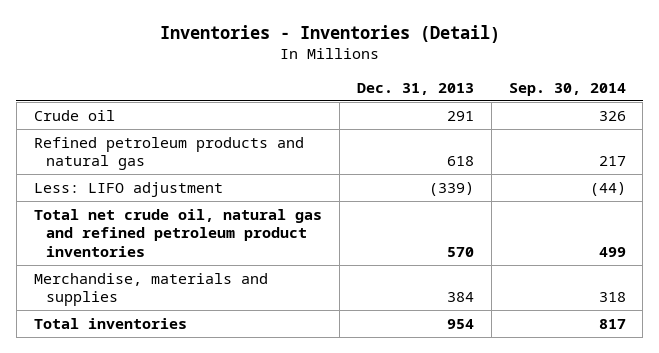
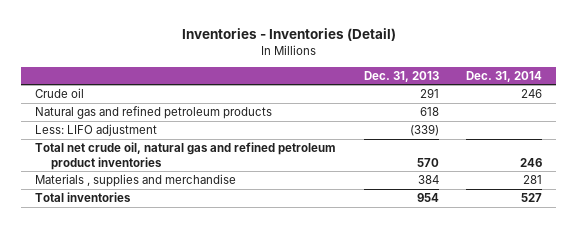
- | Dec. 31, 2013 | Sep. 30, 2014
+ | Dec. 31, 2013 | Dec. 31, 2014
- Refined petroleum products and natural gas | 618 | 217
+ Natural gas and refined petroleum products | 618 |
- Merchandise, materials and supplies | 384 | 318
+ Materials , supplies and merchandise | 384 | 281

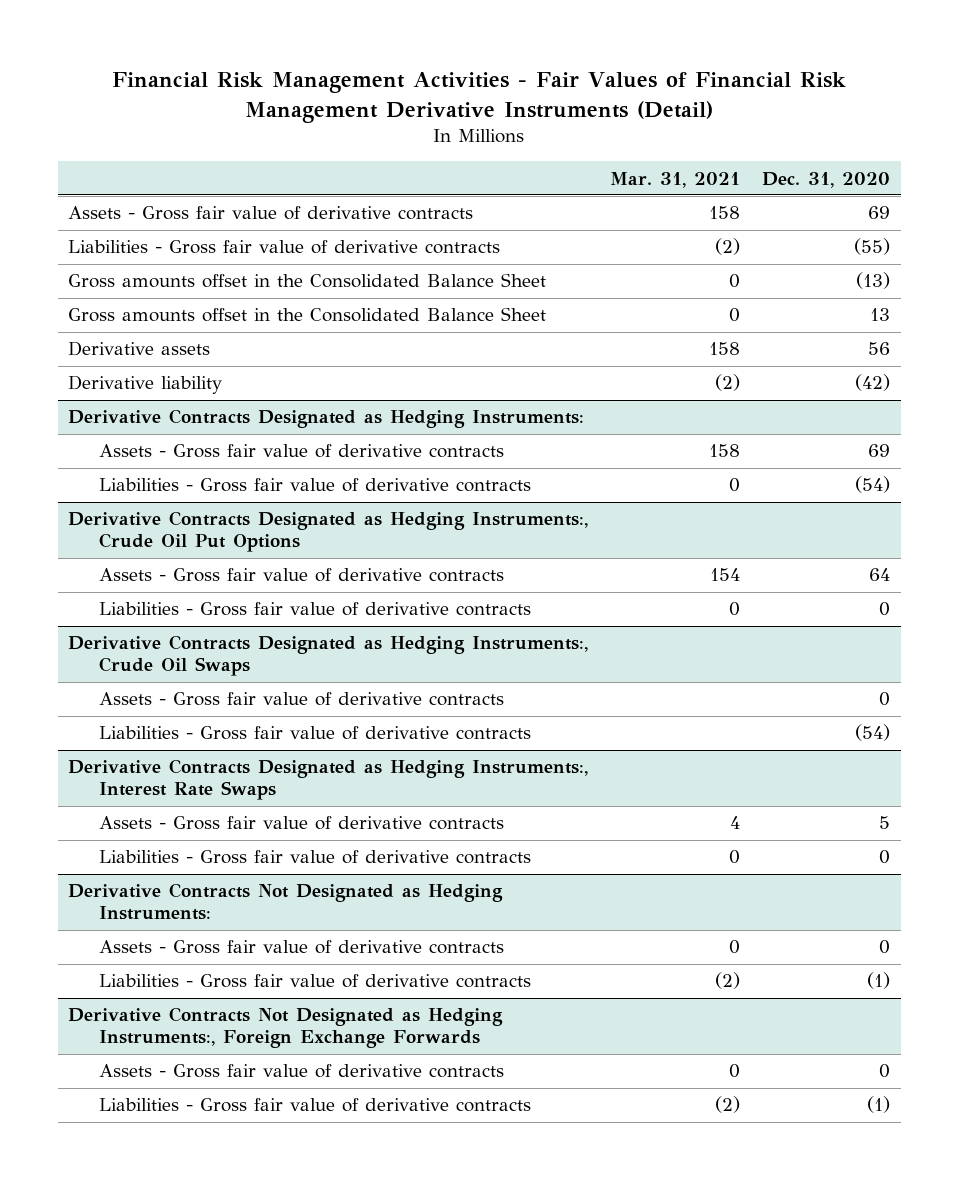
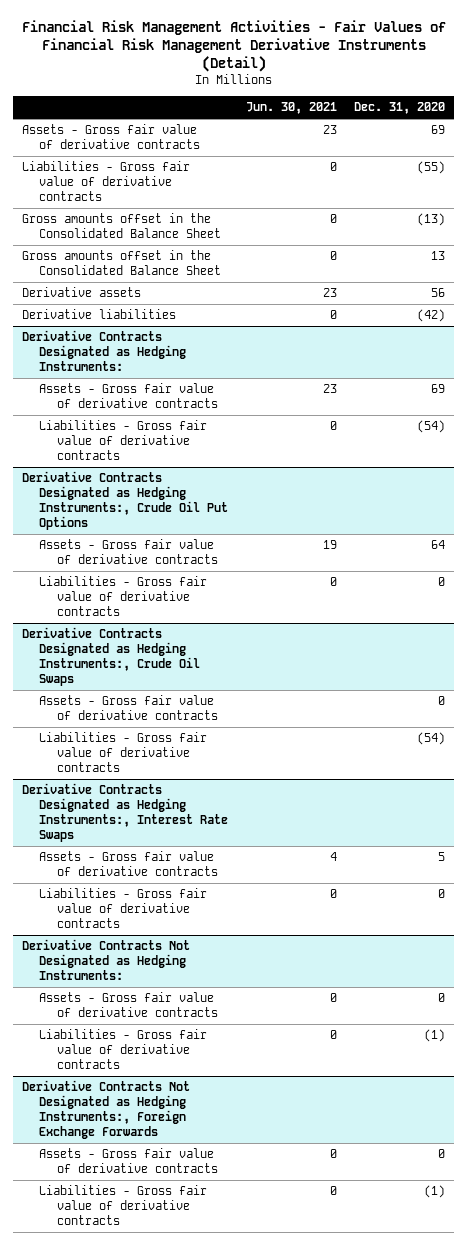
- | Mar. 31, 2021 | Dec. 31, 2020
+ | Jun. 30, 2021 | Dec. 31, 2020
- Derivative liability | (2) | (42)
+ Derivative liabilities | 0 | (42)

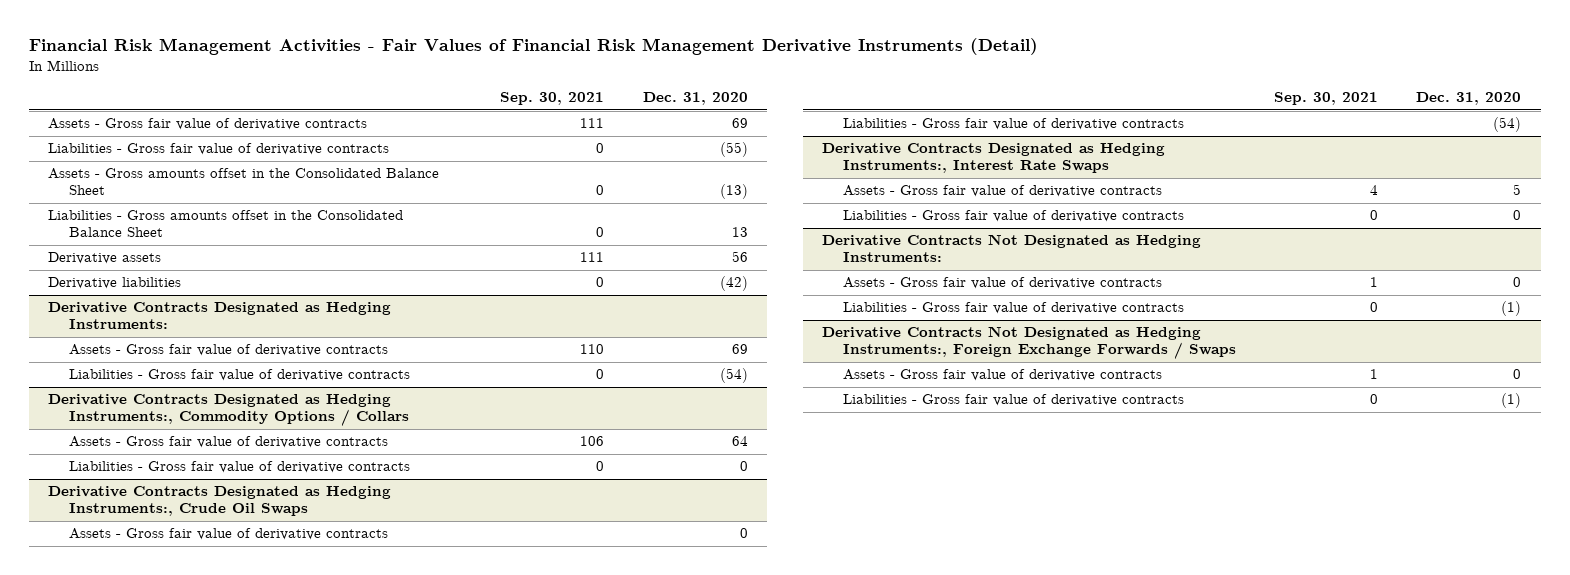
- | Jun. 30, 2021 | Dec. 31, 2020
+ | Sep. 30, 2021 | Dec. 31, 2020
- Gross amounts offset in the Consolidated Balance Sheet | 0 | (13)
- Gross amounts offset in the Consolidated Balance Sheet | 0 | 13
+ Assets - Gross amounts offset in the Consolidated Balance Sheet | 0 | (13)
+ Liabilities - Gross amounts offset in the Consolidated Balance Sheet | 0 | 13
- Derivative Contracts Designated as Hedging Instruments:, Crude Oil Put Options
+ Derivative Contracts Designated as Hedging Instruments:, Commodity Options / Collars
- Derivative Contracts Not Designated as Hedging Instruments:, Foreign Exchange Forwards
+ Derivative Contracts Not Designated as Hedging Instruments:, Foreign Exchange Forwards / Swaps

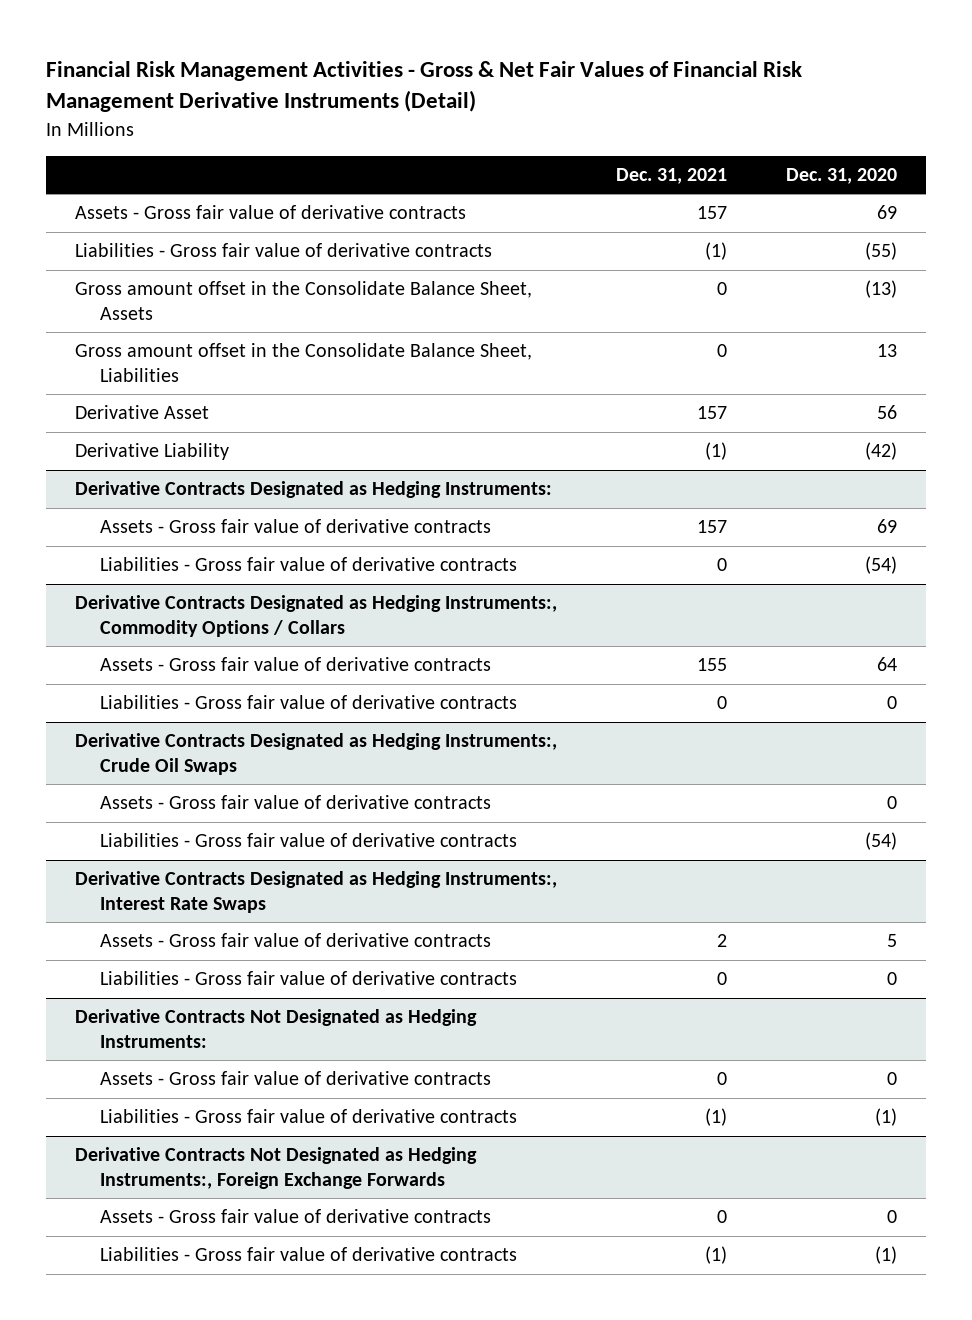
- Financial Risk Management Activities - Fair Values of Financial Risk Management Derivative Instruments (Detail)
+ Financial Risk Management Activities - Gross & Net Fair Values of Financial Risk Management Derivative Instruments (Detail)
- | Sep. 30, 2021 | Dec. 31, 2020
+ | Dec. 31, 2021 | Dec. 31, 2020
- Assets - Gross amounts offset in the Consolidated Balance Sheet | 0 | (13)
- Liabilities - Gross amounts offset in the Consolidated Balance Sheet | 0 | 13
- Derivative assets | 111 | 56
- Derivative liabilities | 0 | (42)
+ Gross amount offset in the Consolidate Balance Sheet, Assets | 0 | (13)
+ Gross amount offset in the Consolidate Balance Sheet, Liabilities | 0 | 13
+ Derivative Asset | 157 | 56
+ Derivative Liability | (1) | (42)
- Derivative Contracts Not Designated as Hedging Instruments:, Foreign Exchange Forwards / Swaps
+ Derivative Contracts Not Designated as Hedging Instruments:, Foreign Exchange Forwards

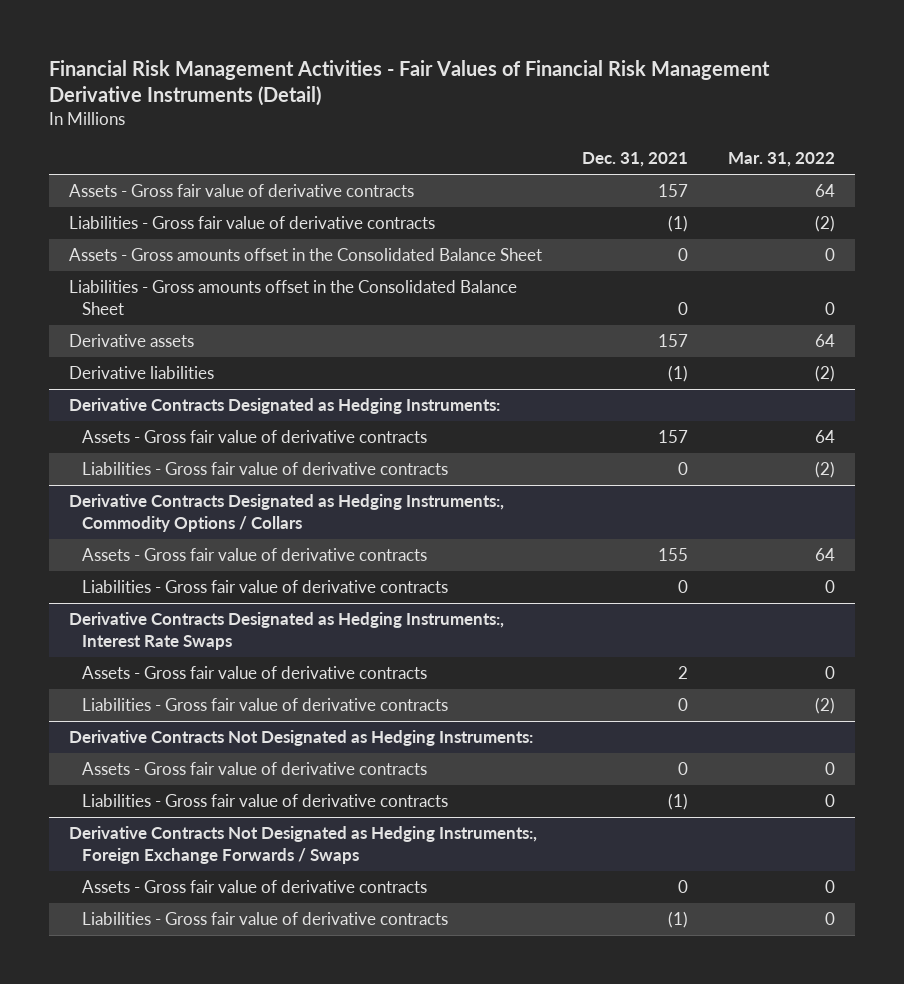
- Financial Risk Management Activities - Gross & Net Fair Values of Financial Risk Management Derivative Instruments (Detail)
+ Financial Risk Management Activities - Fair Values of Financial Risk Management Derivative Instruments (Detail)
- | Dec. 31, 2021 | Dec. 31, 2020
+ | Dec. 31, 2021 | Mar. 31, 2022
- Gross amount offset in the Consolidate Balance Sheet, Assets | 0 | (13)
- Gross amount offset in the Consolidate Balance Sheet, Liabilities | 0 | 13
- Derivative Asset | 157 | 56
- Derivative Liability | (1) | (42)
+ Assets - Gross amounts offset in the Consolidated Balance Sheet | 0 | 0
+ Liabilities - Gross amounts offset in the Consolidated Balance Sheet | 0 | 0
+ Derivative assets | 157 | 64
+ Derivative liabilities | (1) | (2)
- Derivative Contracts Designated as Hedging Instruments:, Crude Oil Swaps
- Assets - Gross fair value of derivative contracts | | 0
- Liabilities - Gross fair value of derivative contracts | | (54)
- Derivative Contracts Not Designated as Hedging Instruments:, Foreign Exchange Forwards
+ Derivative Contracts Not Designated as Hedging Instruments:, Foreign Exchange Forwards / Swaps

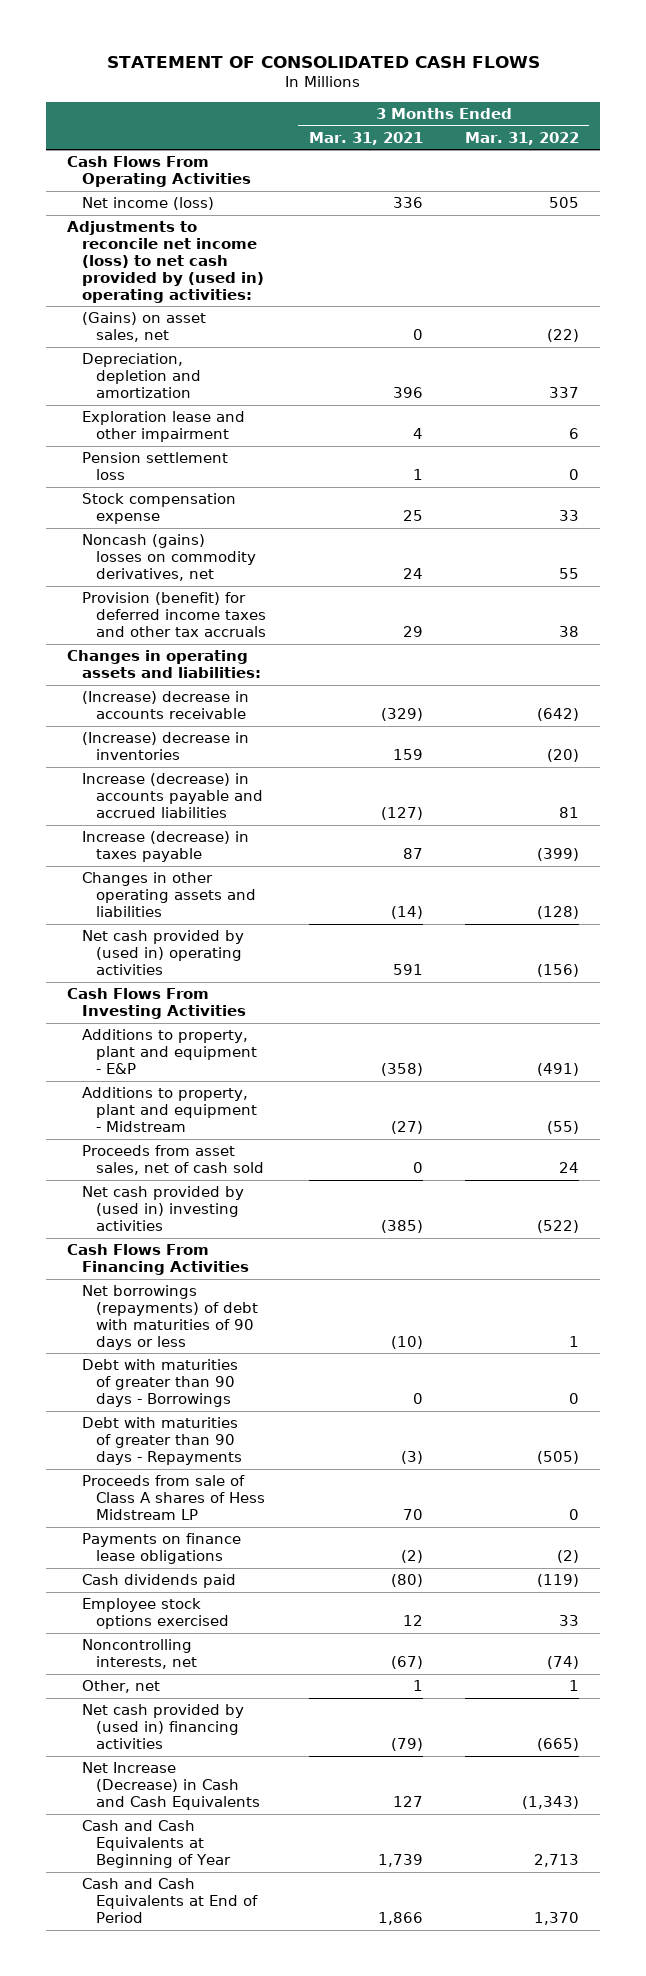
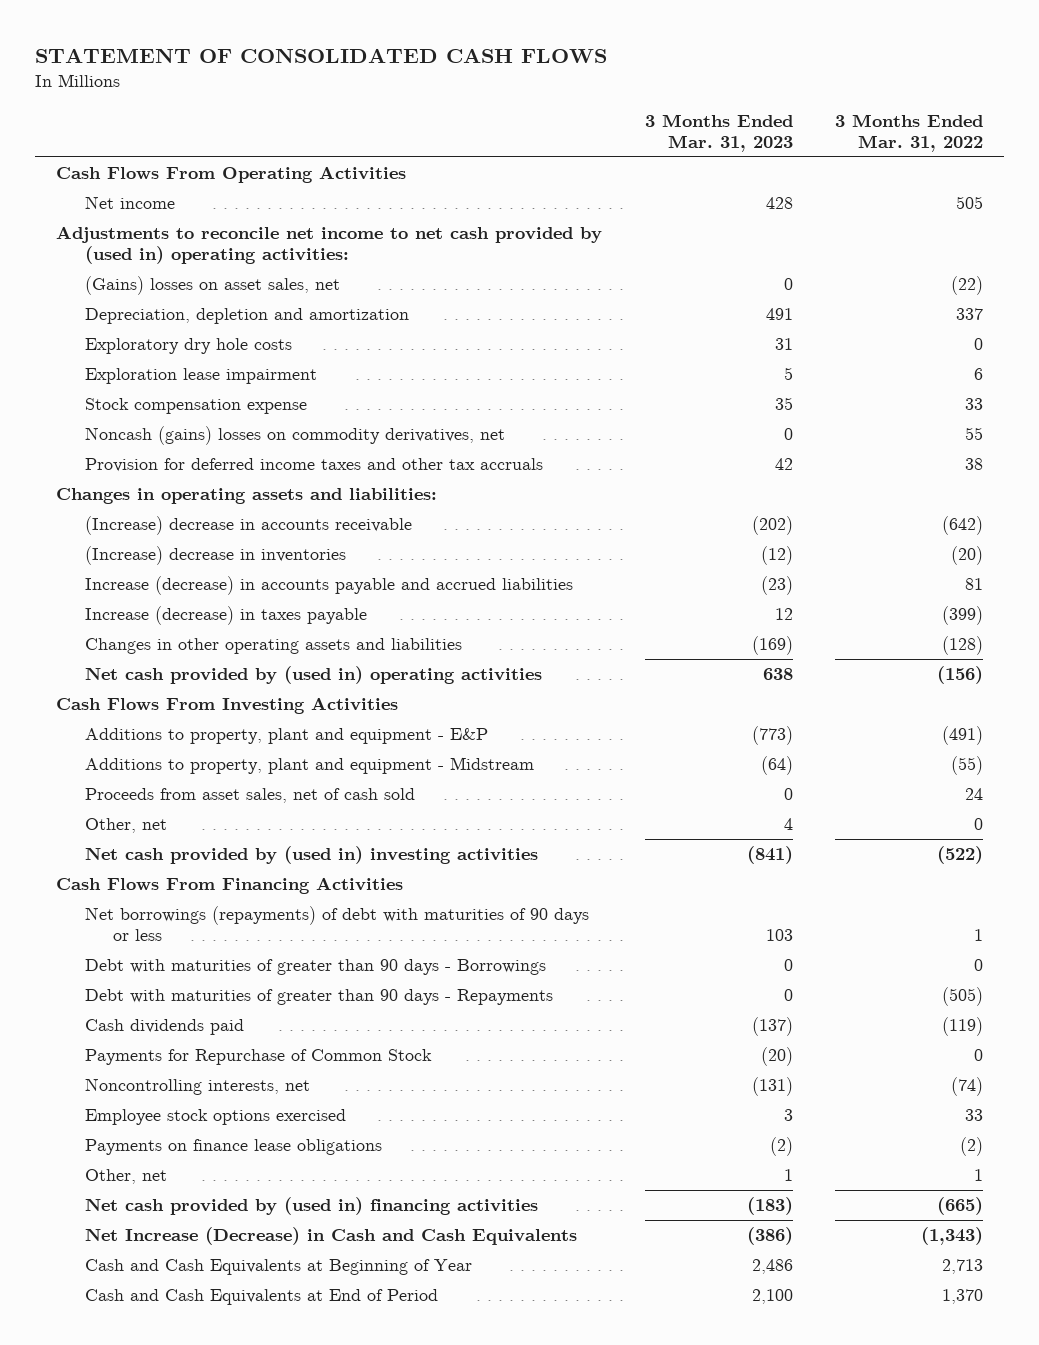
- | 3 Months Ended Mar. 31, 2021 | 3 Months Ended Mar. 31, 2022
+ | 3 Months Ended Mar. 31, 2023 | 3 Months Ended Mar. 31, 2022
- Net income (loss) | 336 | 505
- Adjustments to reconcile net income (loss) to net cash provided by (used in) operating activities:
- (Gains) on asset sales, net | 0 | (22)
+ Net income | 428 | 505
+ Adjustments to reconcile net income to net cash provided by (used in) operating activities:
+ (Gains) losses on asset sales, net | 0 | (22)
- Exploration lease and other impairment | 4 | 6
- Pension settlement loss | 1 | 0
+ Exploratory dry hole costs | 31 | 0
+ Exploration lease impairment | 5 | 6
- Provision (benefit) for deferred income taxes and other tax accruals | 29 | 38
+ Provision for deferred income taxes and other tax accruals | 42 | 38
+ Other, net | 4 | 0
- Proceeds from sale of Class A shares of Hess Midstream LP | 70 | 0
+ Payments for Repurchase of Common Stock | (20) | 0
moved down: Employee stock options exercised | 3 | 33
moved down: Payments on finance lease obligations | (2) | (2)

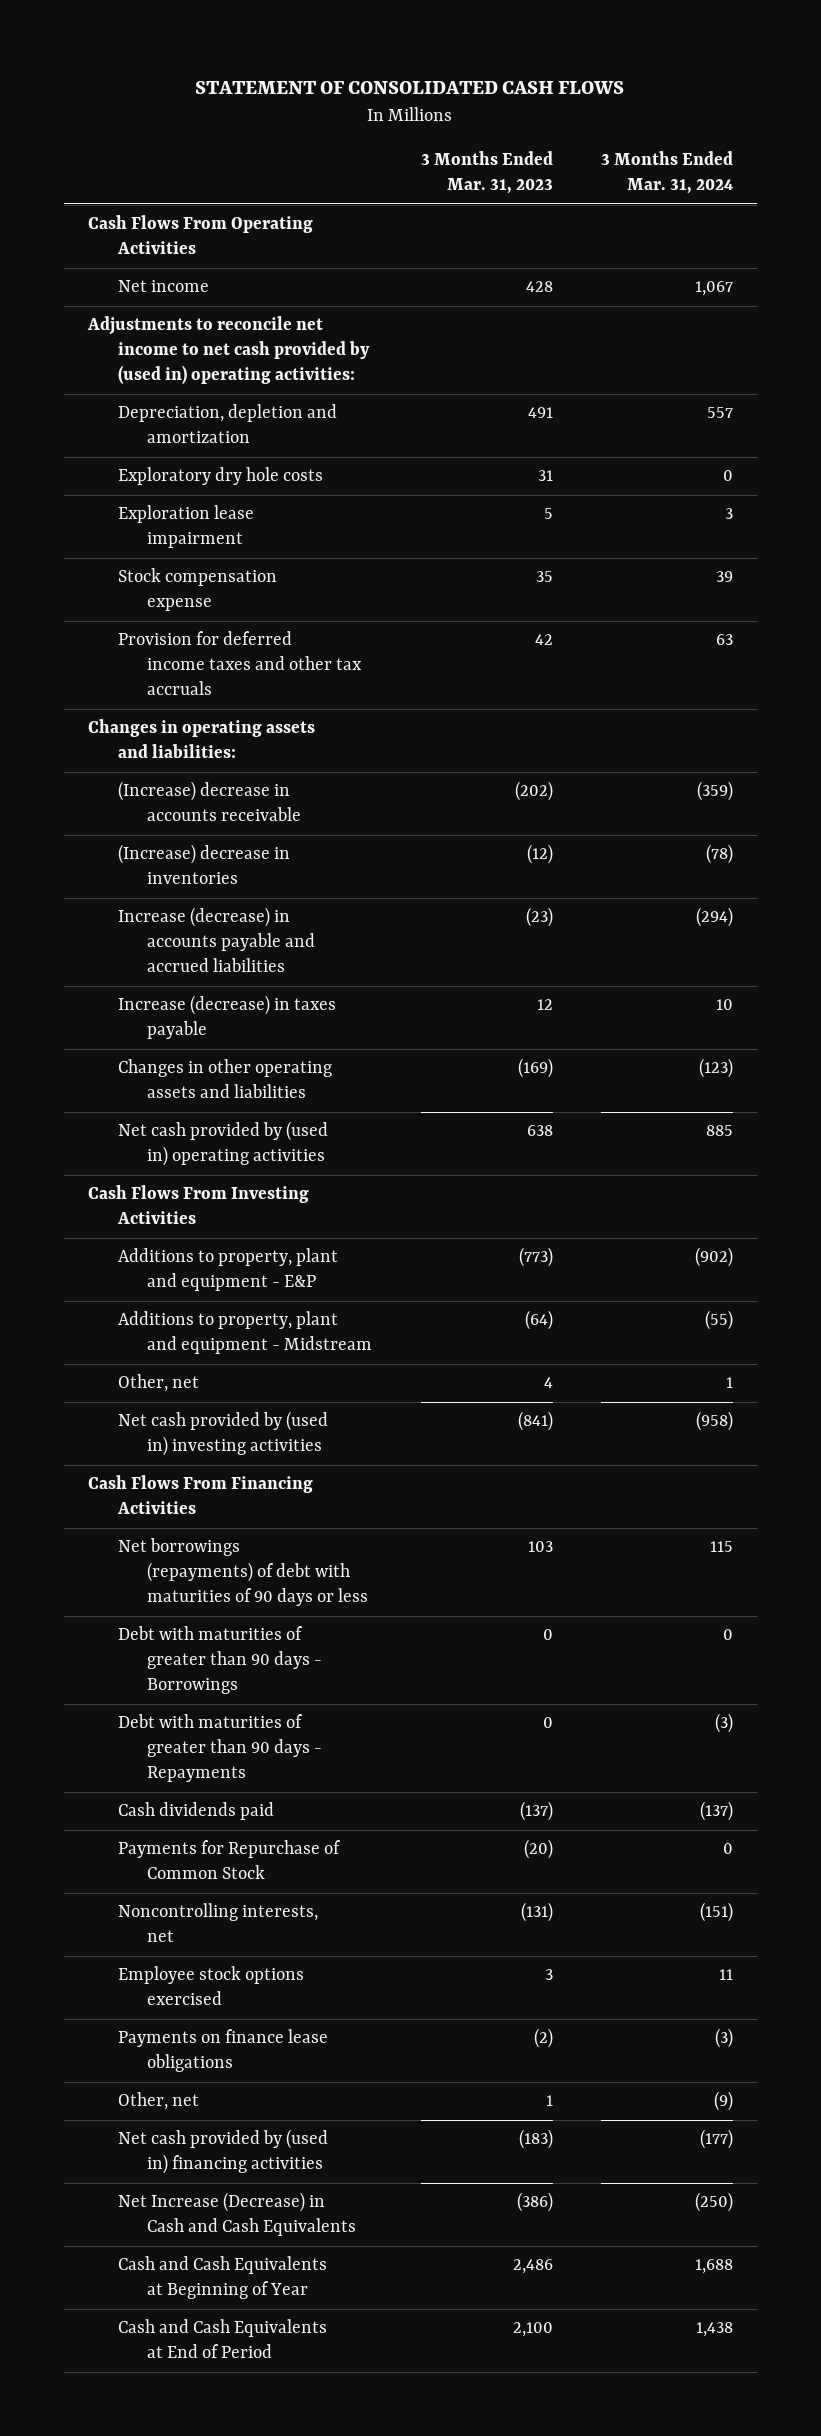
- | 3 Months Ended Mar. 31, 2023 | 3 Months Ended Mar. 31, 2022
+ | 3 Months Ended Mar. 31, 2023 | 3 Months Ended Mar. 31, 2024
- (Gains) losses on asset sales, net | 0 | (22)
- Noncash (gains) losses on commodity derivatives, net | 0 | 55
- Proceeds from asset sales, net of cash sold | 0 | 24

